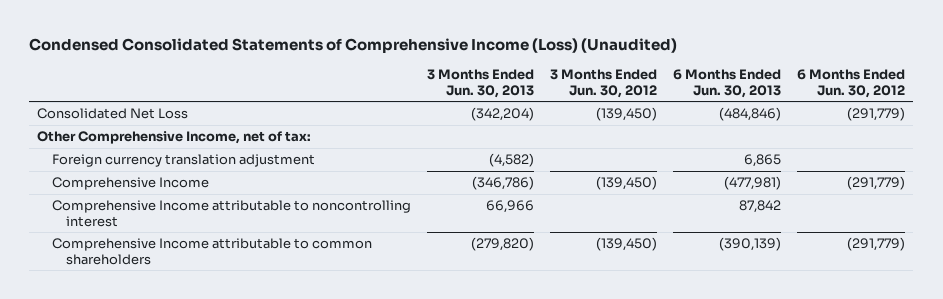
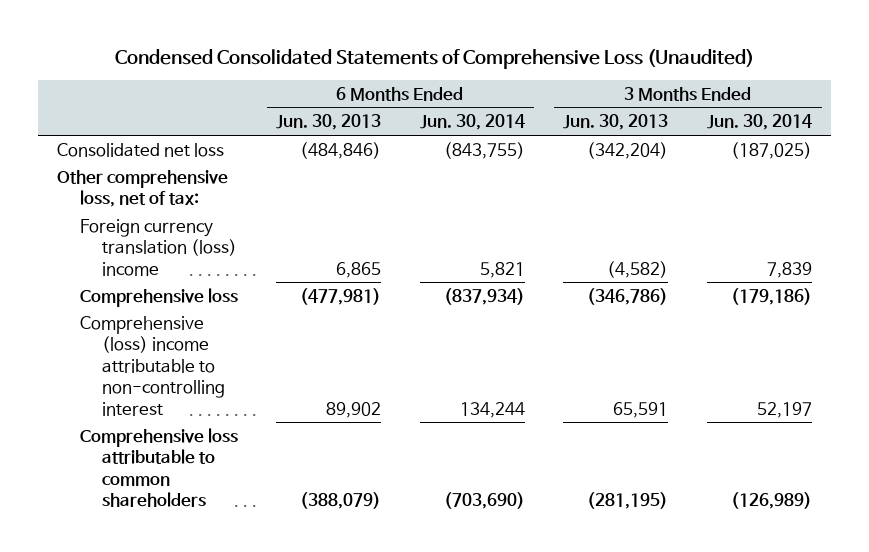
- Condensed Consolidated Statements of Comprehensive Income (Loss) (Unaudited)
+ Condensed Consolidated Statements of Comprehensive Loss (Unaudited)
- | 3 Months Ended Jun. 30, 2013 | 3 Months Ended Jun. 30, 2012 | 6 Months Ended Jun. 30, 2013 | 6 Months Ended Jun. 30, 2012
+ | 6 Months Ended Jun. 30, 2013 | 6 Months Ended Jun. 30, 2014 | 3 Months Ended Jun. 30, 2013 | 3 Months Ended Jun. 30, 2014
- Consolidated Net Loss | (342,204) | (139,450) | (484,846) | (291,779)
- Other Comprehensive Income, net of tax:
- Foreign currency translation adjustment | (4,582) | | 6,865 |
- Comprehensive Income | (346,786) | (139,450) | (477,981) | (291,779)
- Comprehensive Income attributable to noncontrolling interest | 66,966 | | 87,842 |
- Comprehensive Income attributable to common shareholders | (279,820) | (139,450) | (390,139) | (291,779)
+ Consolidated net loss | (484,846) | (843,755) | (342,204) | (187,025)
+ Other comprehensive loss, net of tax:
+ Foreign currency translation (loss) income | 6,865 | 5,821 | (4,582) | 7,839
+ Comprehensive loss | (477,981) | (837,934) | (346,786) | (179,186)
+ Comprehensive (loss) income attributable to non-controlling interest | 89,902 | 134,244 | 65,591 | 52,197
+ Comprehensive loss attributable to common shareholders | (388,079) | (703,690) | (281,195) | (126,989)

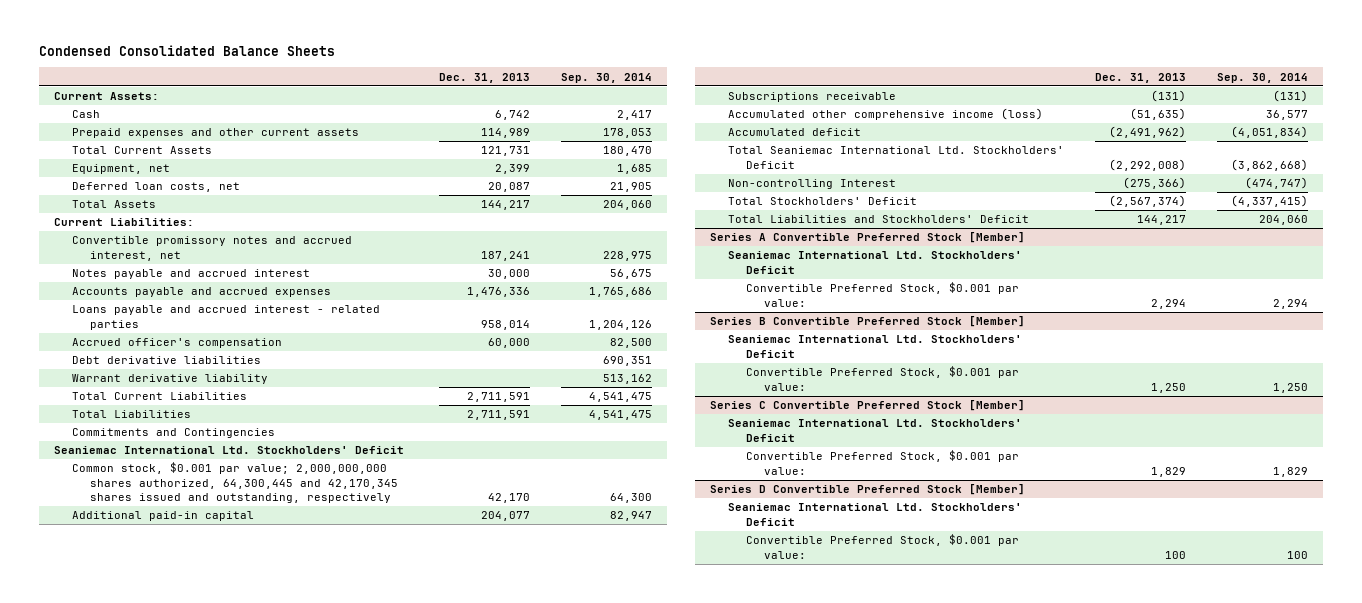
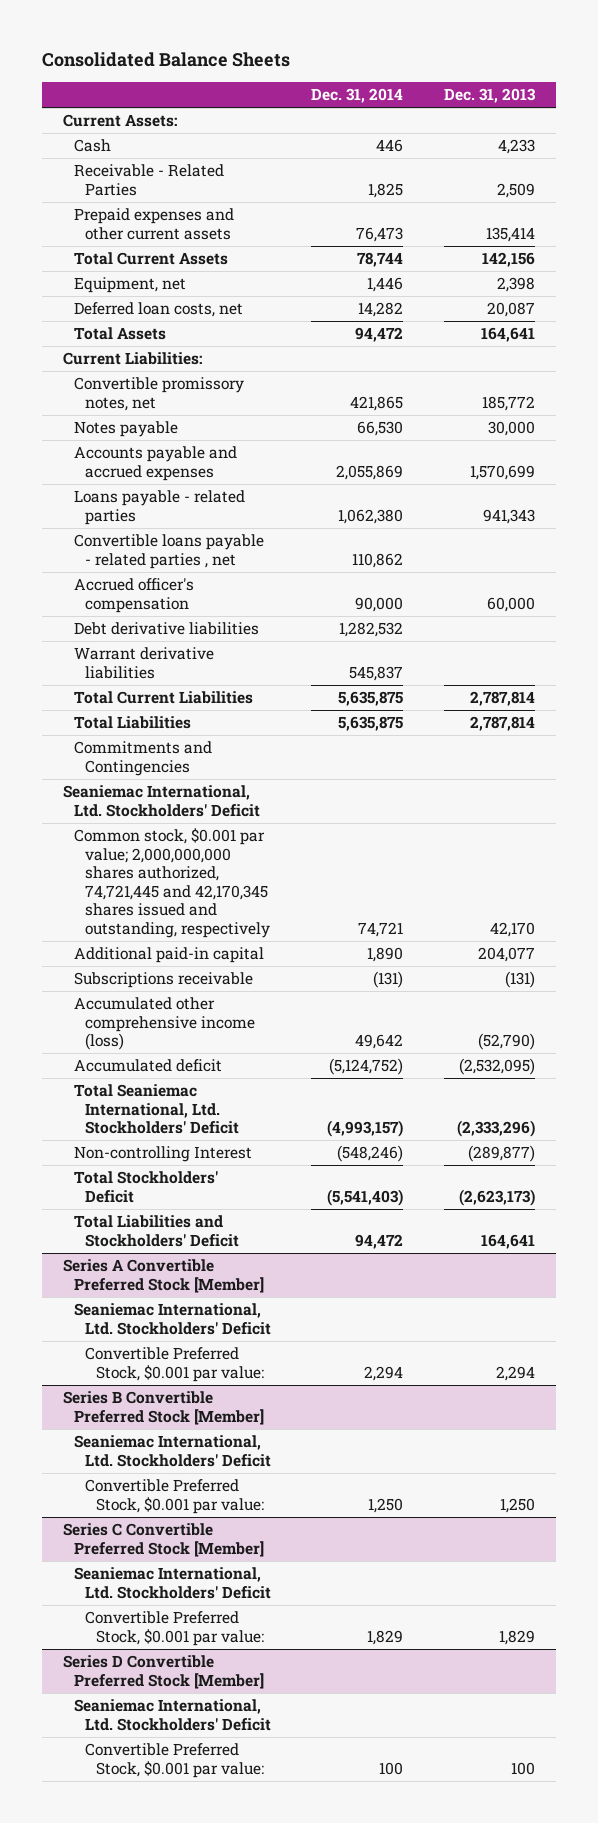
- Condensed Consolidated Balance Sheets
+ Consolidated Balance Sheets
- | Dec. 31, 2013 | Sep. 30, 2014
+ | Dec. 31, 2014 | Dec. 31, 2013
- Cash | 6,742 | 2,417
- Prepaid expenses and other current assets | 114,989 | 178,053
- Total Current Assets | 121,731 | 180,470
- Equipment, net | 2,399 | 1,685
+ Cash | 446 | 4,233
+ Receivable - Related Parties | 1,825 | 2,509
+ Prepaid expenses and other current assets | 76,473 | 135,414
+ Total Current Assets | 78,744 | 142,156
+ Equipment, net | 1,446 | 2,398
- Total Assets | 144,217 | 204,060
+ Total Assets | 94,472 | 164,641
- Convertible promissory notes and accrued interest, net | 187,241 | 228,975
- Notes payable and accrued interest | 30,000 | 56,675
- Accounts payable and accrued expenses | 1,476,336 | 1,765,686
- Loans payable and accrued interest - related parties | 958,014 | 1,204,126
+ Convertible promissory notes, net | 421,865 | 185,772
+ Notes payable | 66,530 | 30,000
+ Accounts payable and accrued expenses | 2,055,869 | 1,570,699
+ Loans payable - related parties | 1,062,380 | 941,343
+ Convertible loans payable - related parties , net | 110,862 |
- Warrant derivative liability | | 513,162
- Total Current Liabilities | 2,711,591 | 4,541,475
- Total Liabilities | 2,711,591 | 4,541,475
+ Warrant derivative liabilities | 545,837 |
+ Total Current Liabilities | 5,635,875 | 2,787,814
+ Total Liabilities | 5,635,875 | 2,787,814
- Seaniemac International Ltd. Stockholders' Deficit
- Common stock, $0.001 par value; 2,000,000,000 shares authorized, 64,300,445 and 42,170,345 shares issued and outstanding, respectively | 42,170 | 64,300
+ Seaniemac International, Ltd. Stockholders' Deficit
+ Common stock, $0.001 par value; 2,000,000,000 shares authorized, 74,721,445 and 42,170,345 shares issued and outstanding, respectively | 74,721 | 42,170
- Accumulated other comprehensive income (loss) | (51,635) | 36,577
- Accumulated deficit | (2,491,962) | (4,051,834)
- Total Seaniemac International Ltd. Stockholders' Deficit | (2,292,008) | (3,862,668)
- Non-controlling Interest | (275,366) | (474,747)
- Total Stockholders' Deficit | (2,567,374) | (4,337,415)
- Total Liabilities and Stockholders' Deficit | 144,217 | 204,060
+ Accumulated other comprehensive income (loss) | 49,642 | (52,790)
+ Accumulated deficit | (5,124,752) | (2,532,095)
+ Total Seaniemac International, Ltd. Stockholders' Deficit | (4,993,157) | (2,333,296)
+ Non-controlling Interest | (548,246) | (289,877)
+ Total Stockholders' Deficit | (5,541,403) | (2,623,173)
+ Total Liabilities and Stockholders' Deficit | 94,472 | 164,641
@ Series A Convertible Preferred Stock [Member]
- Seaniemac International Ltd. Stockholders' Deficit
+ Seaniemac International, Ltd. Stockholders' Deficit
@ Series B Convertible Preferred Stock [Member]
- Seaniemac International Ltd. Stockholders' Deficit
+ Seaniemac International, Ltd. Stockholders' Deficit
@ Series C Convertible Preferred Stock [Member]
- Seaniemac International Ltd. Stockholders' Deficit
+ Seaniemac International, Ltd. Stockholders' Deficit
@ Series D Convertible Preferred Stock [Member]
- Seaniemac International Ltd. Stockholders' Deficit
+ Seaniemac International, Ltd. Stockholders' Deficit

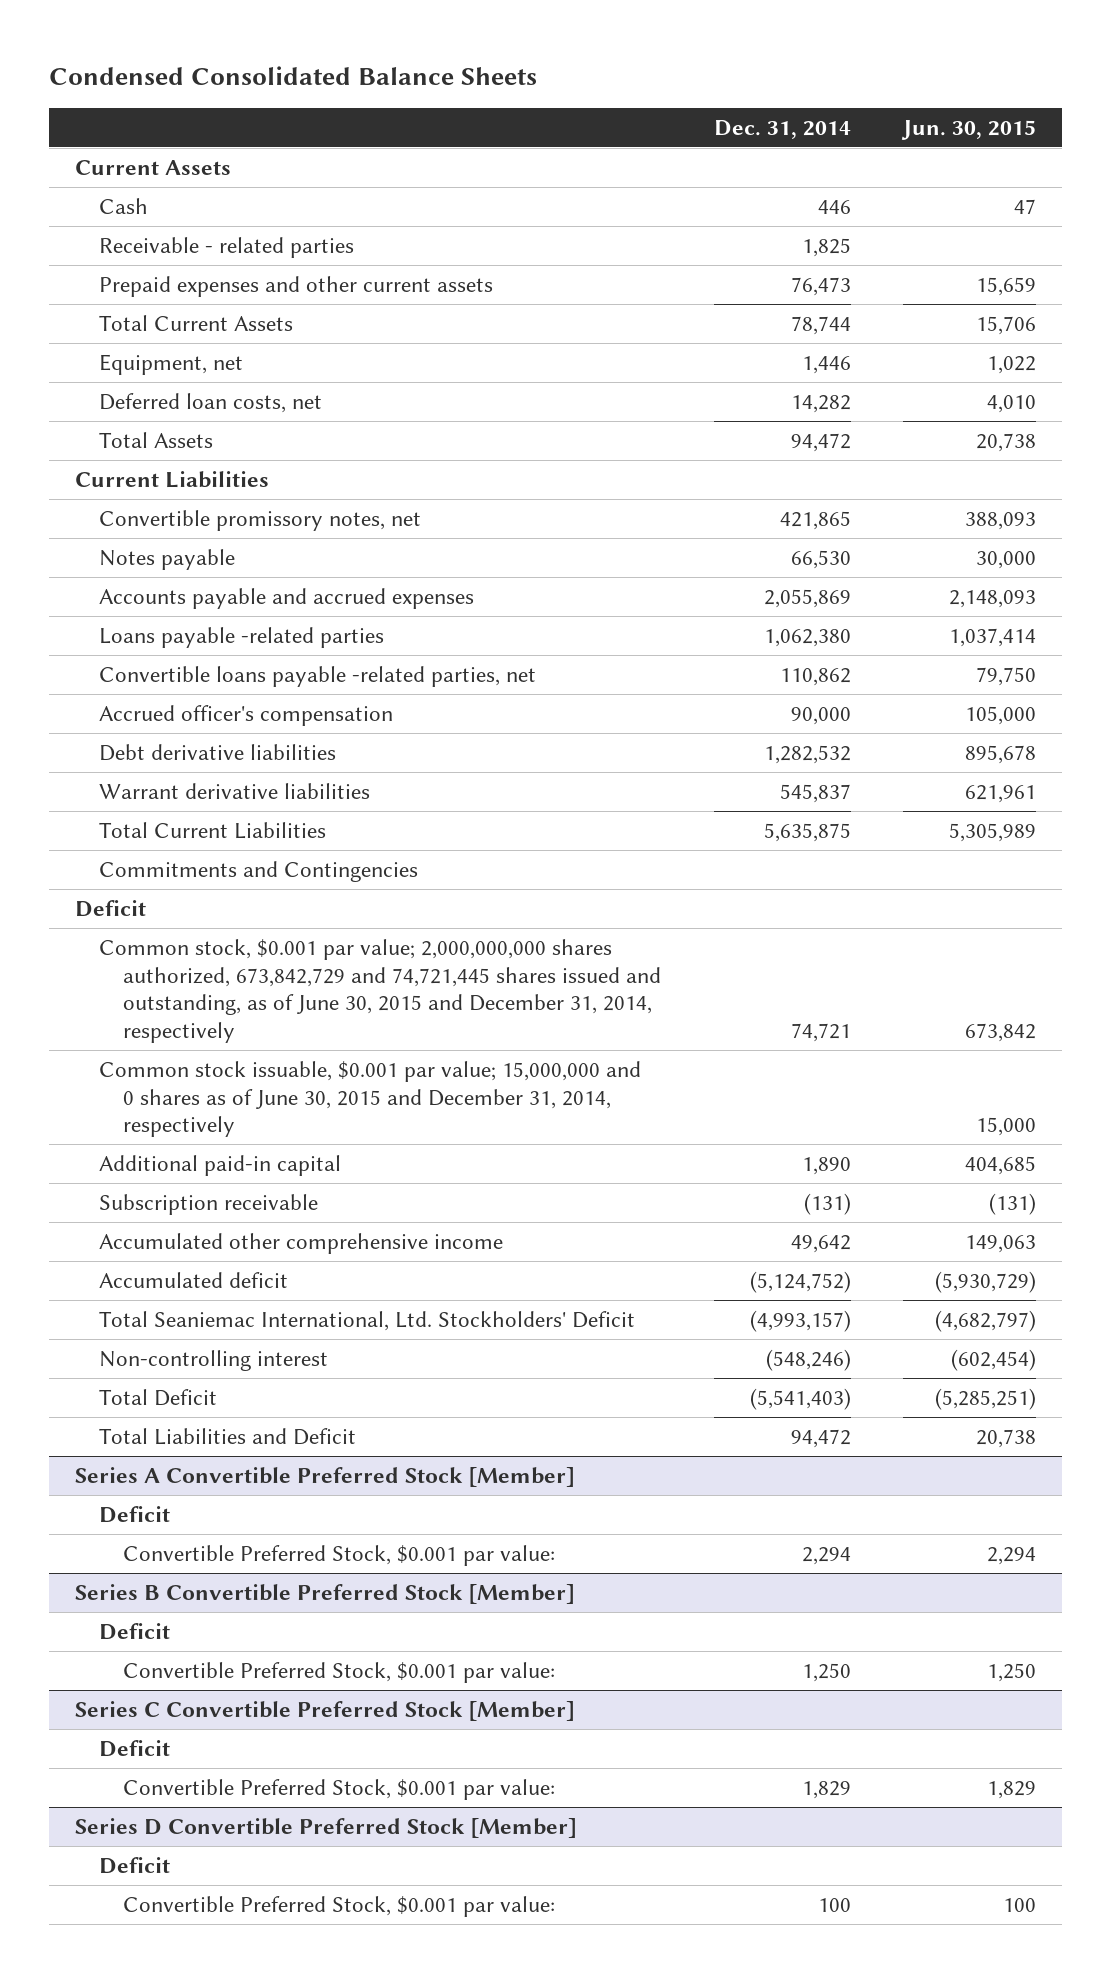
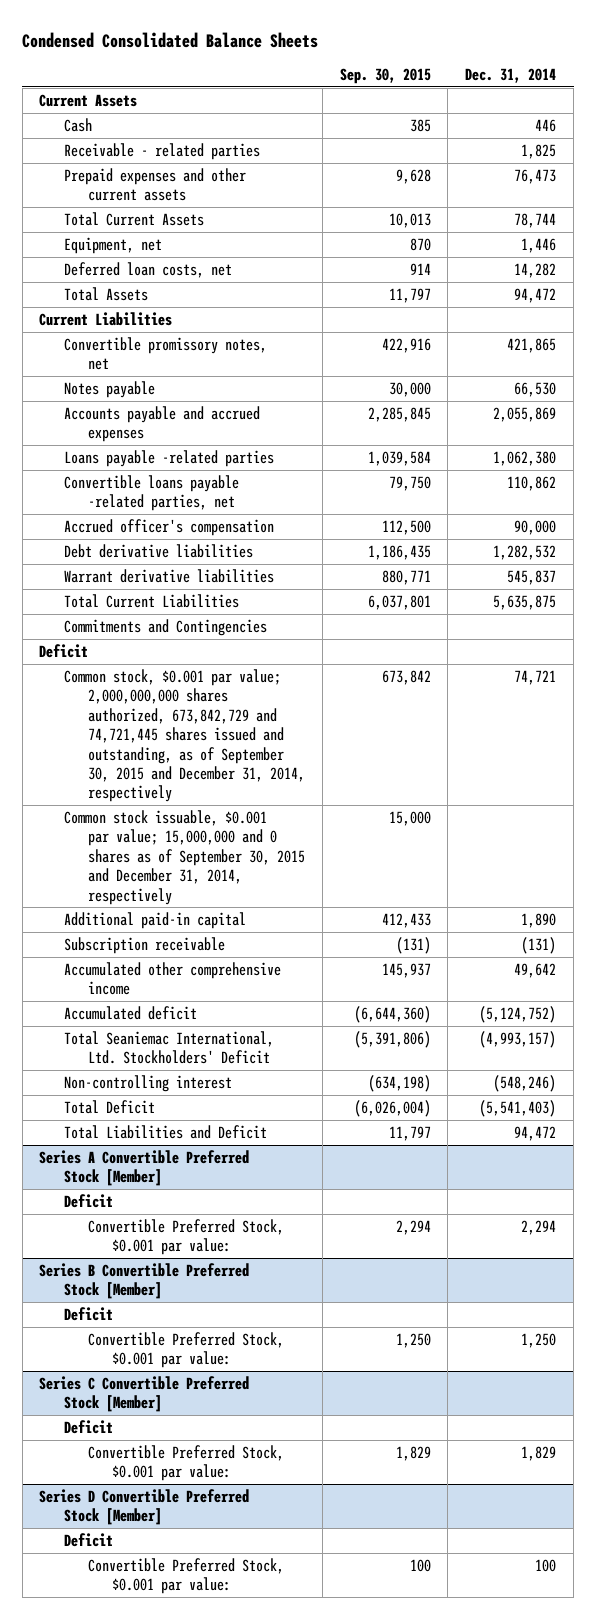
- | Dec. 31, 2014 | Jun. 30, 2015
+ | Sep. 30, 2015 | Dec. 31, 2014
- Common stock, $0.001 par value; 2,000,000,000 shares authorized, 673,842,729 and 74,721,445 shares issued and outstanding, as of June 30, 2015 and December 31, 2014, respectively | 74,721 | 673,842
- Common stock issuable, $0.001 par value; 15,000,000 and 0 shares as of June 30, 2015 and December 31, 2014, respectively | | 15,000
+ Common stock, $0.001 par value; 2,000,000,000 shares authorized, 673,842,729 and 74,721,445 shares issued and outstanding, as of September 30, 2015 and December 31, 2014, respectively | 673,842 | 74,721
+ Common stock issuable, $0.001 par value; 15,000,000 and 0 shares as of September 30, 2015 and December 31, 2014, respectively | 15,000 |

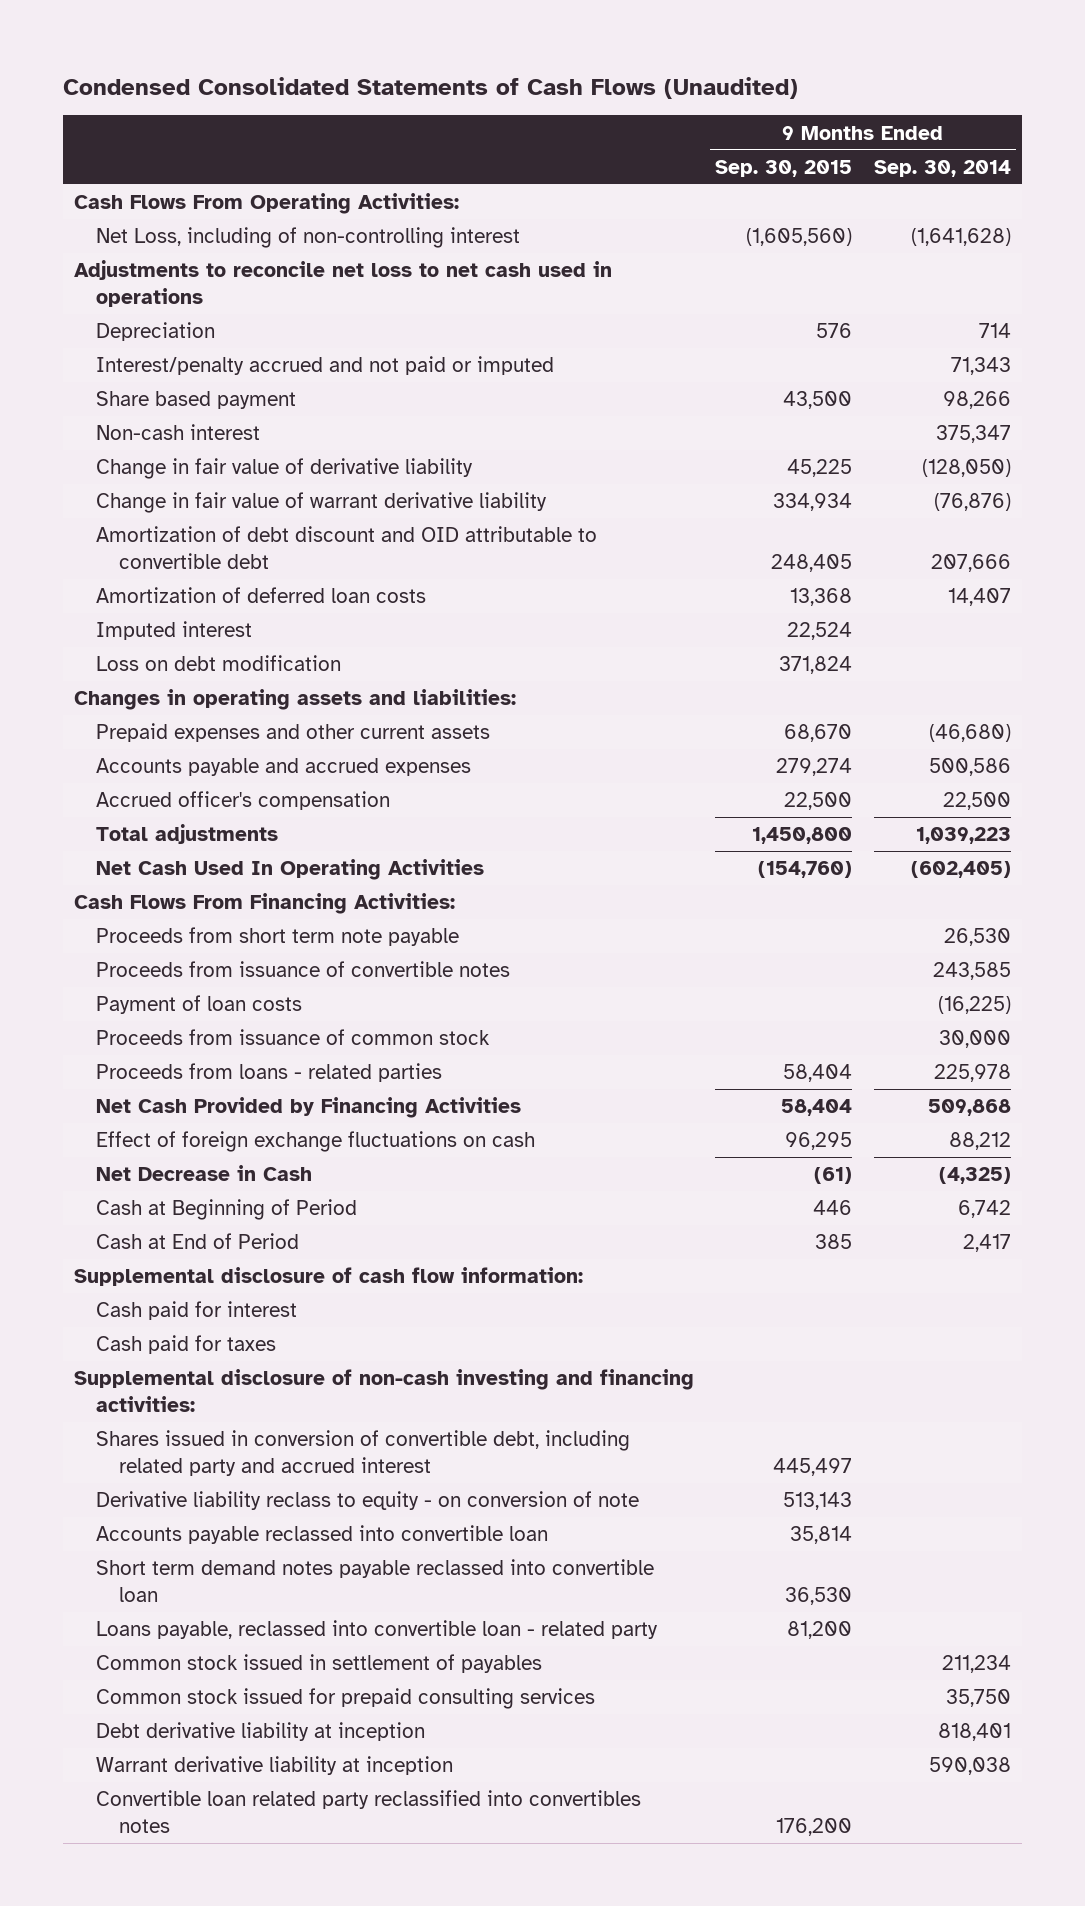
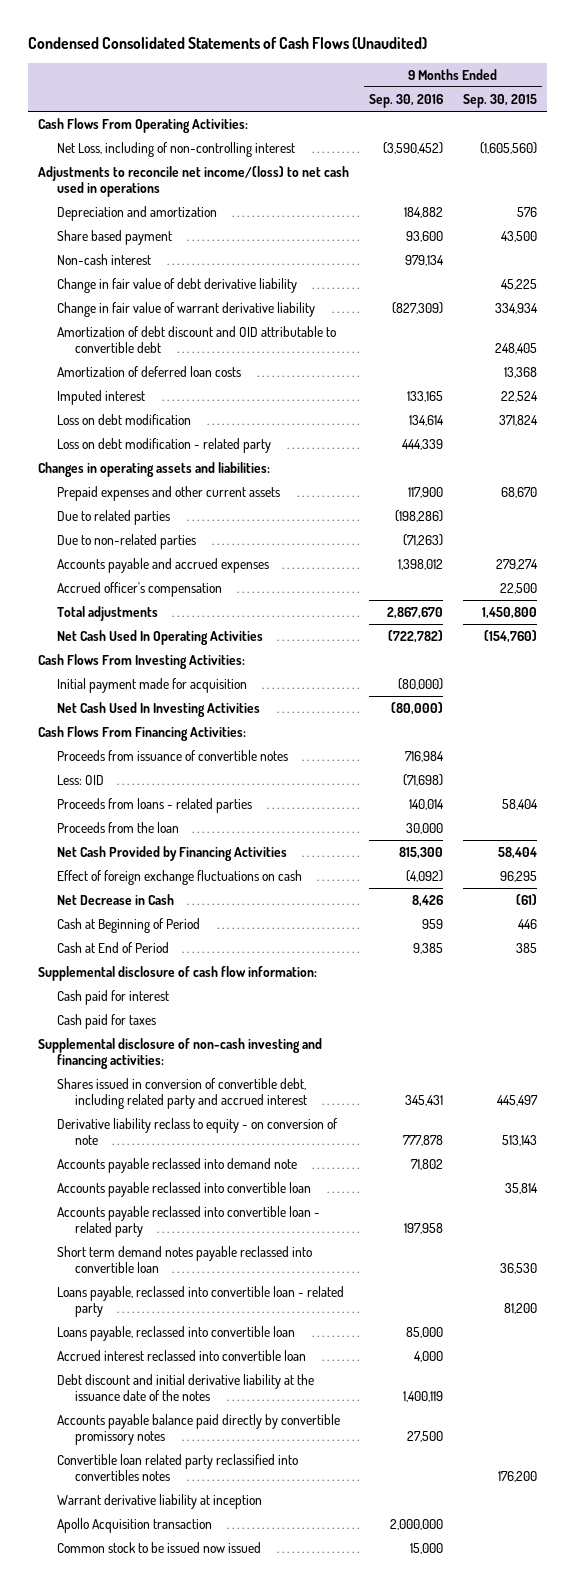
- | 9 Months Ended Sep. 30, 2015 | 9 Months Ended Sep. 30, 2014
+ | 9 Months Ended Sep. 30, 2016 | 9 Months Ended Sep. 30, 2015
- Adjustments to reconcile net loss to net cash used in operations
- Depreciation | 576 | 714
- Interest/penalty accrued and not paid or imputed | | 71,343
+ Adjustments to reconcile net income/(loss) to net cash used in operations
+ Depreciation and amortization | 184,882 | 576
- Change in fair value of derivative liability | 45,225 | (128,050)
+ Change in fair value of debt derivative liability | | 45,225
+ Loss on debt modification - related party | 444,339 |
+ Due to related parties | (198,286) |
+ Due to non-related parties | (71,263) |
+ Cash Flows From Investing Activities:
+ Initial payment made for acquisition | (80,000) |
+ Net Cash Used In Investing Activities | (80,000) |
- Proceeds from short term note payable | | 26,530
- Payment of loan costs | | (16,225)
- Proceeds from issuance of common stock | | 30,000
+ Less: OID | (71,698) |
+ Proceeds from the loan | 30,000 |
+ Accounts payable reclassed into demand note | 71,802 |
+ Accounts payable reclassed into convertible loan - related party | 197,958 |
- Common stock issued in settlement of payables | | 211,234
- Common stock issued for prepaid consulting services | | 35,750
- Debt derivative liability at inception | | 818,401
+ Loans payable, reclassed into convertible loan | 85,000 |
+ Accrued interest reclassed into convertible loan | 4,000 |
+ Debt discount and initial derivative liability at the issuance date of the notes | 1,400,119 |
+ Accounts payable balance paid directly by convertible promissory notes | 27,500 |
moved down: Warrant derivative liability at inception
+ Apollo Acquisition transaction | 2,000,000 |
+ Common stock to be issued now issued | 15,000 |

